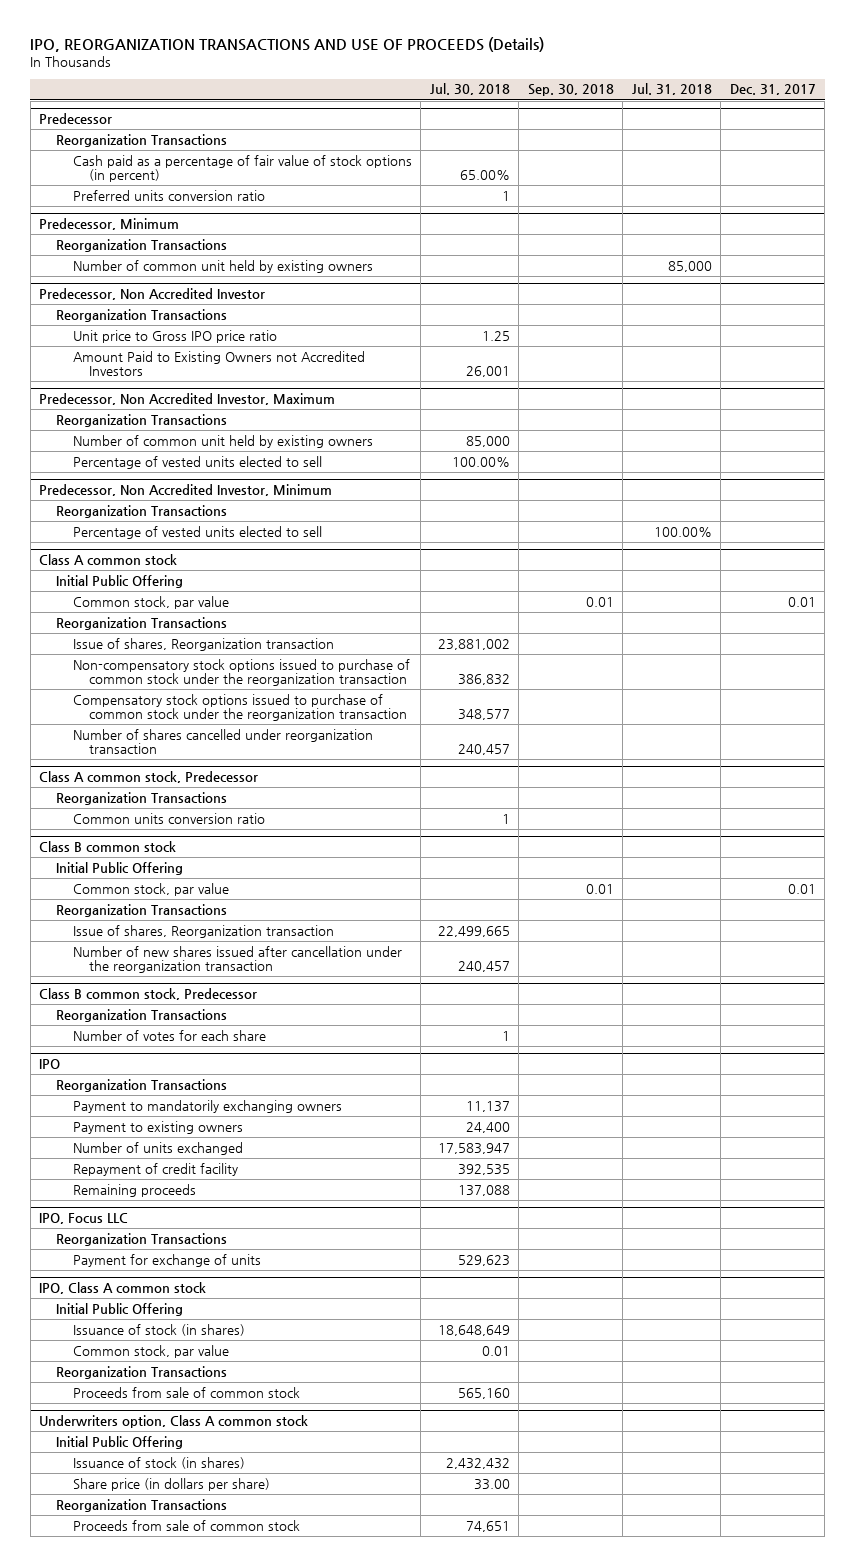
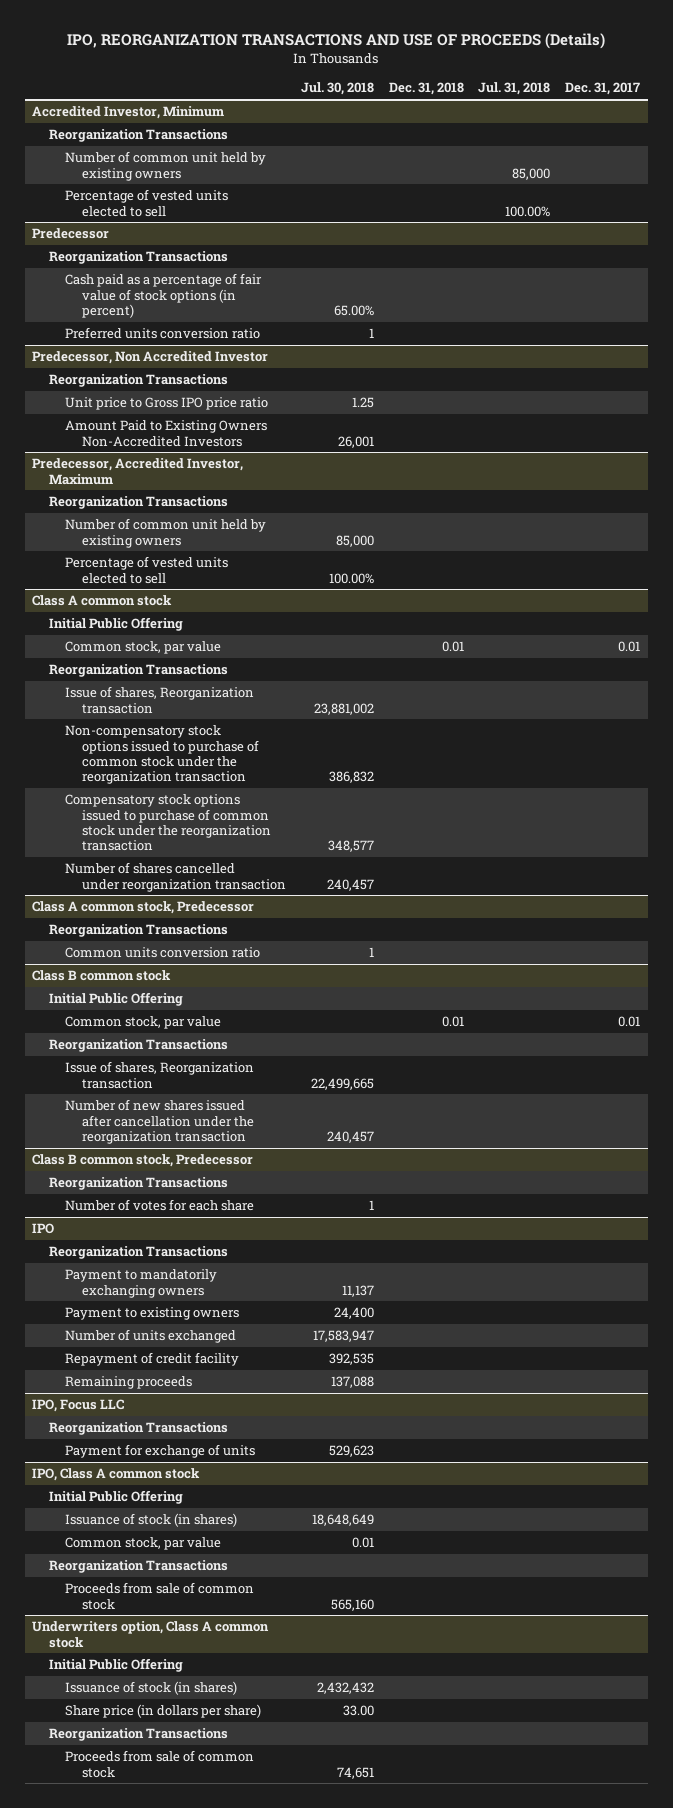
- | Jul. 30, 2018 | Sep. 30, 2018 | Jul. 31, 2018 | Dec. 31, 2017
+ | Jul. 30, 2018 | Dec. 31, 2018 | Jul. 31, 2018 | Dec. 31, 2017
+ Accredited Investor, Minimum
+ Reorganization Transactions
+ Number of common unit held by existing owners | | | 85,000 |
+ Percentage of vested units elected to sell | | | 100.00% |
- Predecessor, Minimum
- Reorganization Transactions
- Number of common unit held by existing owners | | | 85,000 |
@ Predecessor, Non Accredited Investor
- Amount Paid to Existing Owners not Accredited Investors | 26,001 | | |
- Predecessor, Non Accredited Investor, Maximum
@ Predecessor, Non Accredited Investor
+ Amount Paid to Existing Owners Non-Accredited Investors | 26,001 | | |
+ Predecessor, Accredited Investor, Maximum
- Predecessor, Non Accredited Investor, Minimum
- Reorganization Transactions
- Percentage of vested units elected to sell | | | 100.00% |

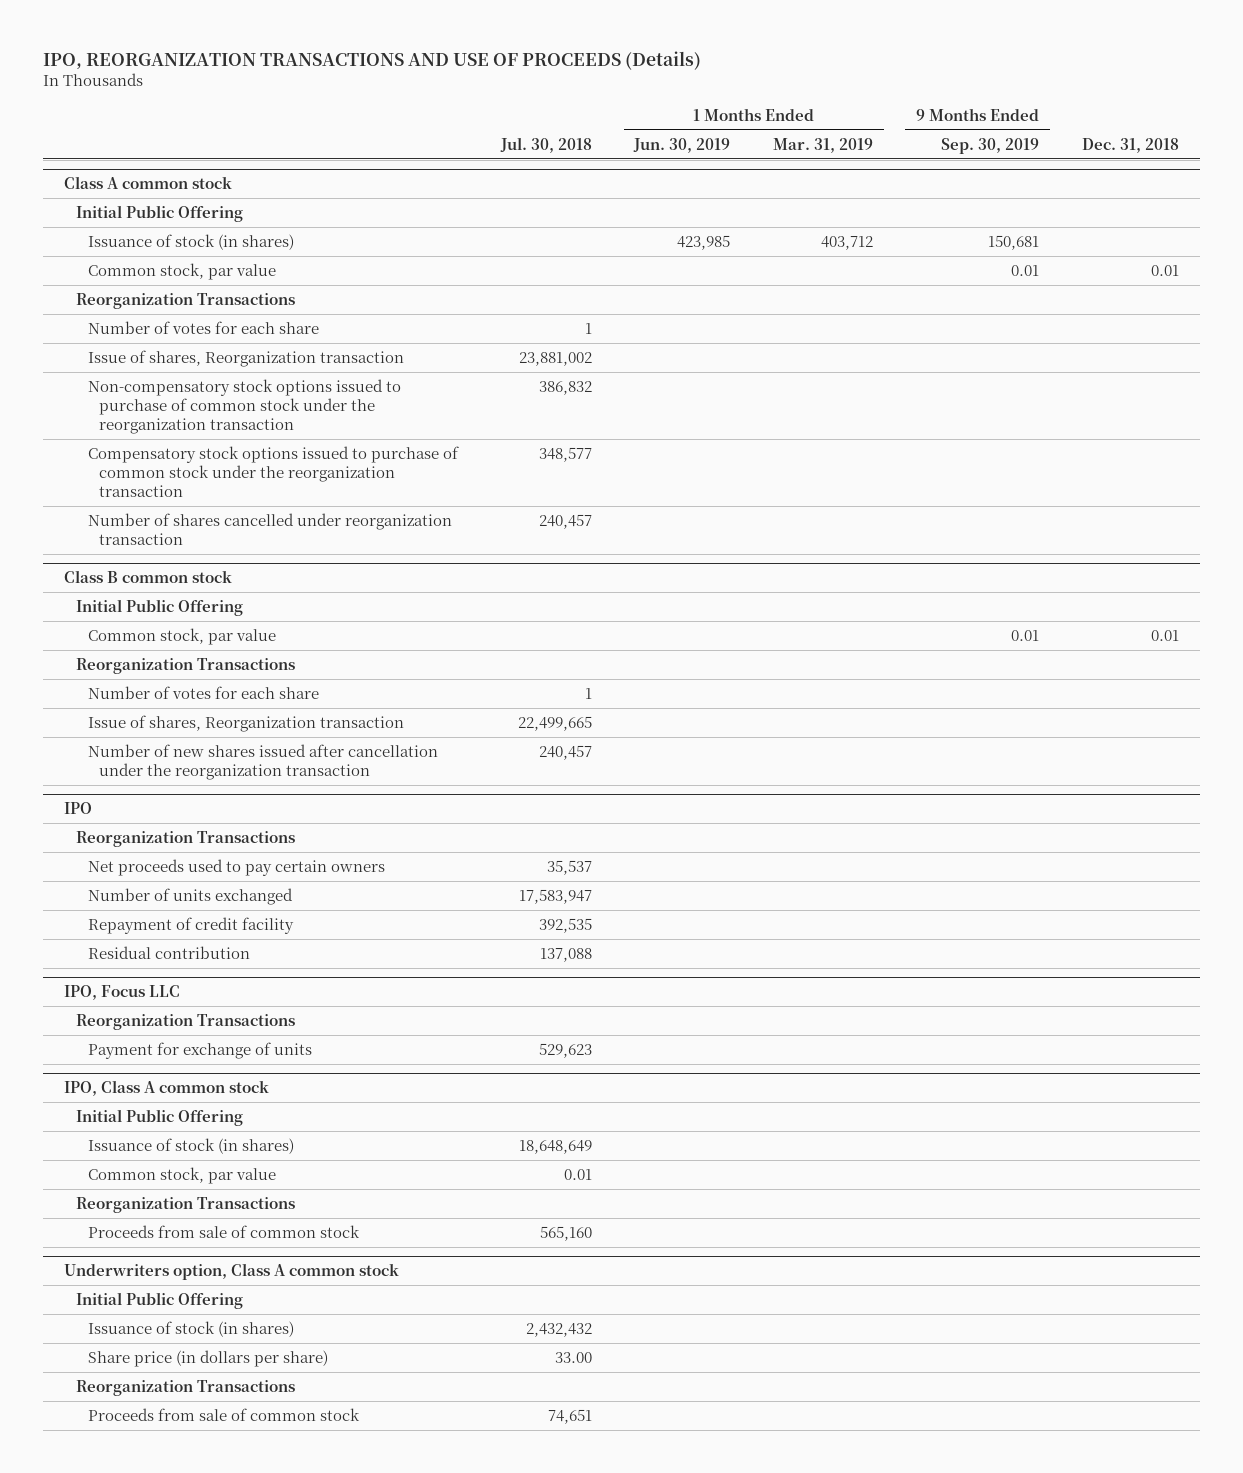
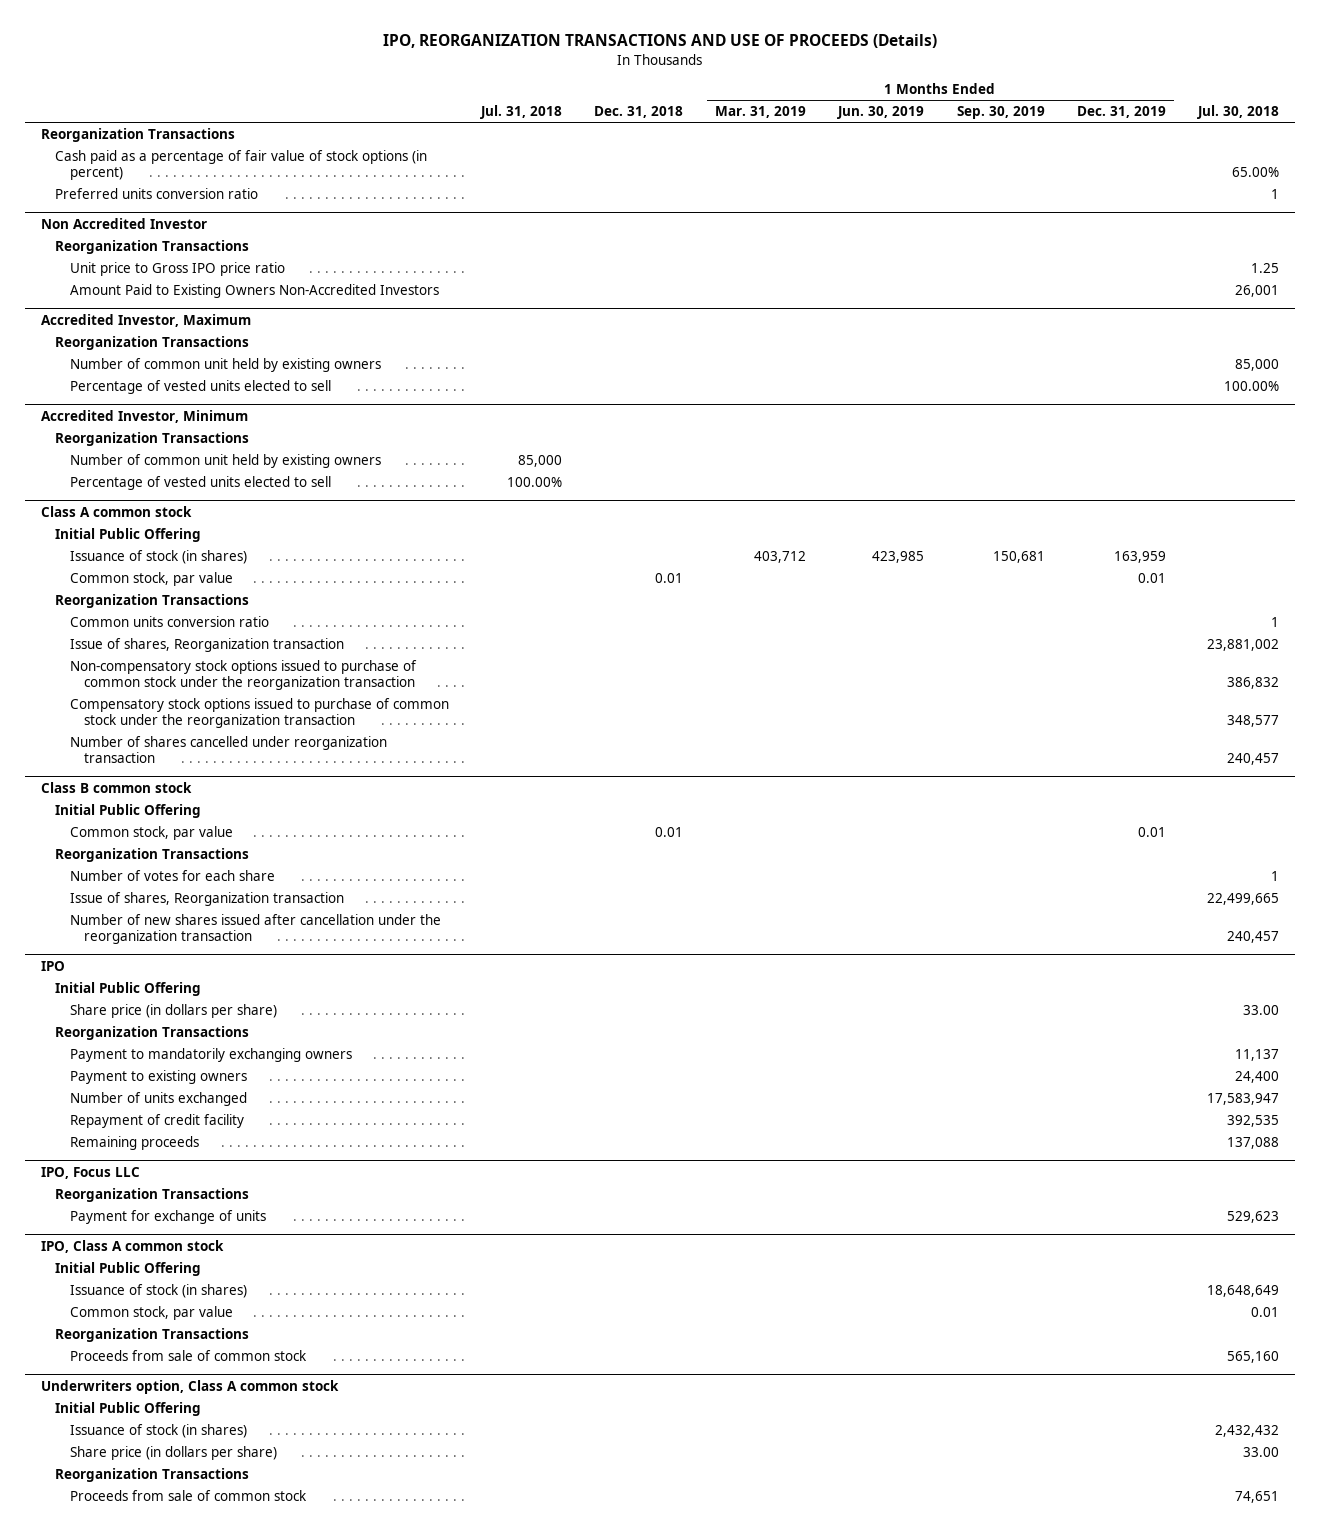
- | Jul. 30, 2018 | 1 Months Ended Jun. 30, 2019 | 1 Months Ended Mar. 31, 2019 | 9 Months Ended Sep. 30, 2019 | Dec. 31, 2018
+ | Jul. 31, 2018 | Dec. 31, 2018 | 1 Months Ended Mar. 31, 2019 | 1 Months Ended Jun. 30, 2019 | 1 Months Ended Sep. 30, 2019 | 1 Months Ended Dec. 31, 2019 | Jul. 30, 2018
+ Reorganization Transactions
+ Cash paid as a percentage of fair value of stock options (in percent) | | | | | | | 65.00%
+ Preferred units conversion ratio | | | | | | | 1
+ Non Accredited Investor
+ Reorganization Transactions
+ Unit price to Gross IPO price ratio | | | | | | | 1.25
+ Amount Paid to Existing Owners Non-Accredited Investors | | | | | | | 26,001
+ Accredited Investor, Maximum
+ Reorganization Transactions
+ Number of common unit held by existing owners | | | | | | | 85,000
+ Percentage of vested units elected to sell | | | | | | | 100.00%
+ Accredited Investor, Minimum
+ Reorganization Transactions
+ Number of common unit held by existing owners | 85,000 | | | | | |
+ Percentage of vested units elected to sell | 100.00% | | | | | |
@ Class A common stock
- Number of votes for each share | 1 | | | |
+ Common units conversion ratio | | | | | | | 1
@ IPO
+ Initial Public Offering
+ Share price (in dollars per share) | | | | | | | 33.00
- Net proceeds used to pay certain owners | 35,537 | | | |
+ Payment to mandatorily exchanging owners | | | | | | | 11,137
+ Payment to existing owners | | | | | | | 24,400
- Residual contribution | 137,088 | | | |
+ Remaining proceeds | | | | | | | 137,088

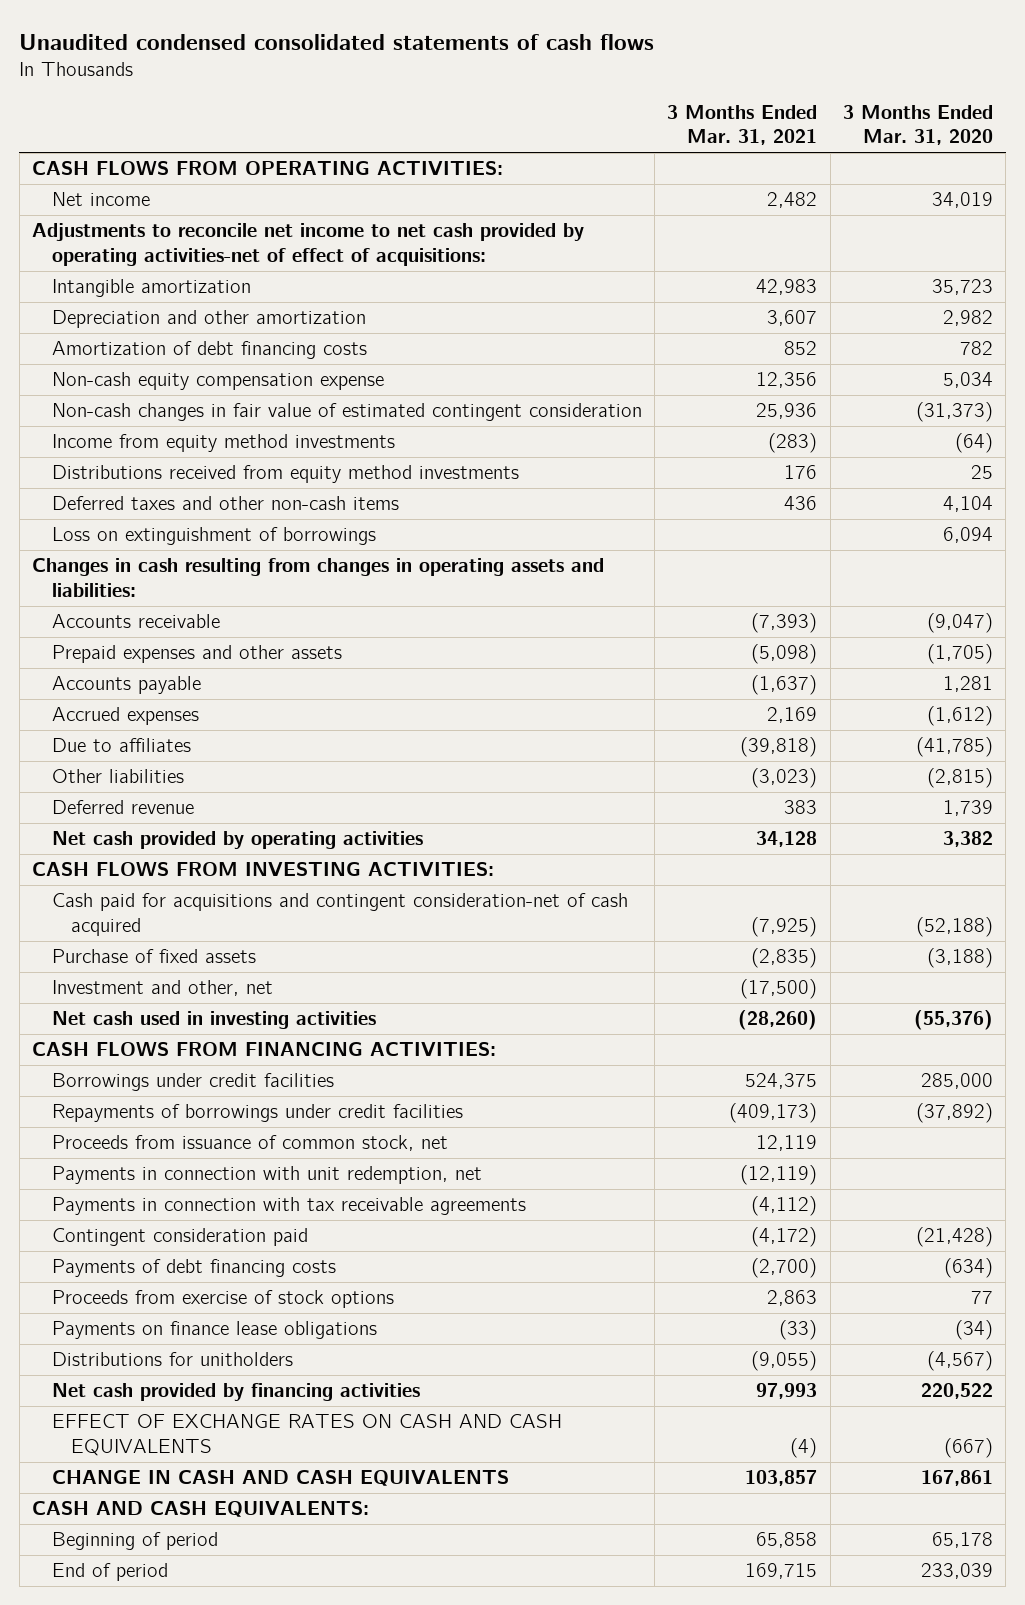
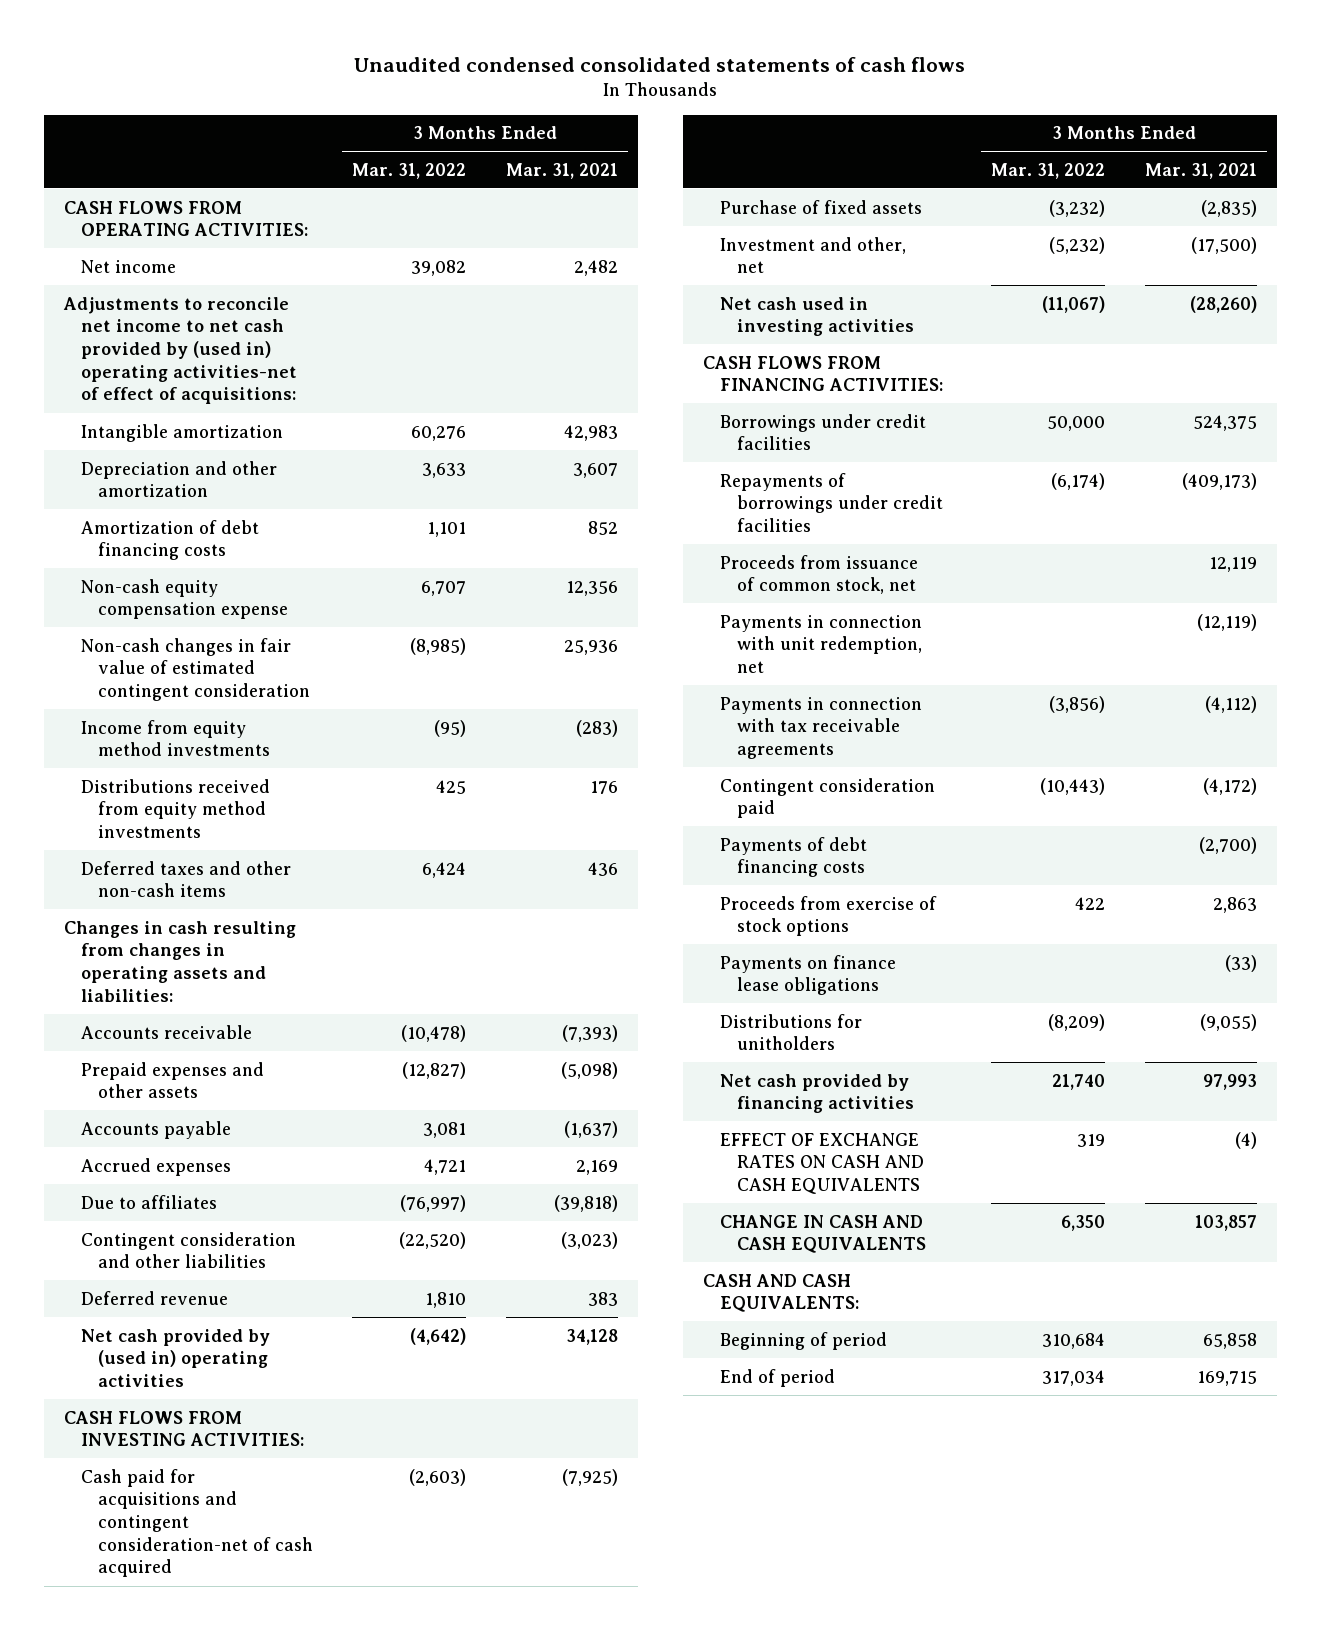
- | 3 Months Ended Mar. 31, 2021 | 3 Months Ended Mar. 31, 2020
+ | 3 Months Ended Mar. 31, 2022 | 3 Months Ended Mar. 31, 2021
- Adjustments to reconcile net income to net cash provided by operating activities-net of effect of acquisitions:
+ Adjustments to reconcile net income to net cash provided by (used in) operating activities-net of effect of acquisitions:
- Loss on extinguishment of borrowings | | 6,094
- Other liabilities | (3,023) | (2,815)
+ Contingent consideration and other liabilities | (22,520) | (3,023)
- Net cash provided by operating activities | 34,128 | 3,382
+ Net cash provided by (used in) operating activities | (4,642) | 34,128

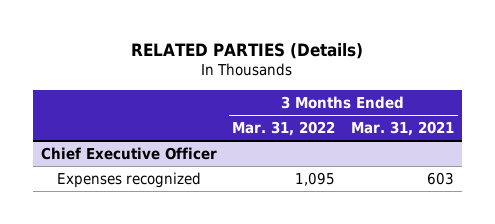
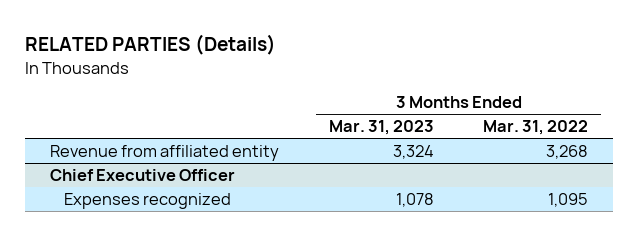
- | 3 Months Ended Mar. 31, 2022 | 3 Months Ended Mar. 31, 2021
+ | 3 Months Ended Mar. 31, 2023 | 3 Months Ended Mar. 31, 2022
+ Revenue from affiliated entity | 3,324 | 3,268

